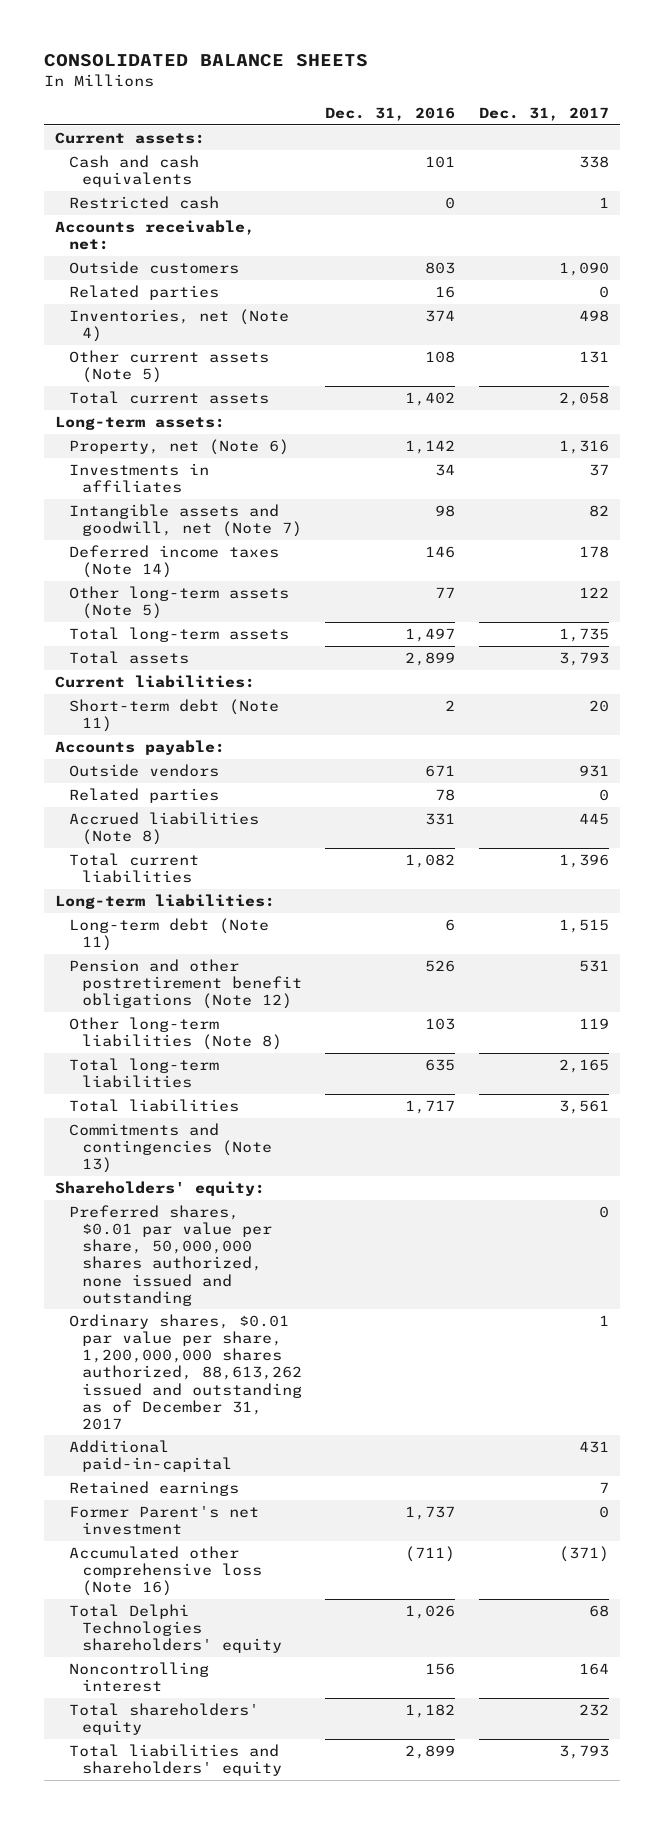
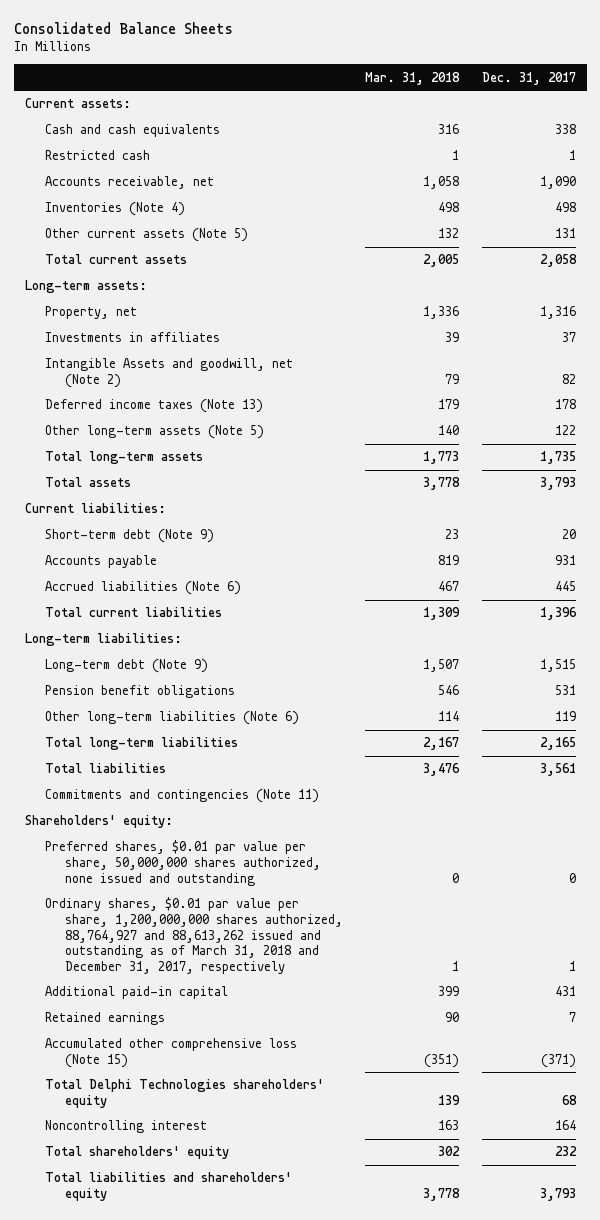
- CONSOLIDATED BALANCE SHEETS
+ Consolidated Balance Sheets
- | Dec. 31, 2016 | Dec. 31, 2017
+ | Mar. 31, 2018 | Dec. 31, 2017
- Accounts receivable, net:
- Outside customers | 803 | 1,090
- Related parties | 16 | 0
- Inventories, net (Note 4) | 374 | 498
+ Accounts receivable, net | 1,058 | 1,090
+ Inventories (Note 4) | 498 | 498
- Property, net (Note 6) | 1,142 | 1,316
+ Property, net | 1,336 | 1,316
- Intangible assets and goodwill, net (Note 7) | 98 | 82
- Deferred income taxes (Note 14) | 146 | 178
+ Intangible Assets and goodwill, net (Note 2) | 79 | 82
+ Deferred income taxes (Note 13) | 179 | 178
- Short-term debt (Note 11) | 2 | 20
- Accounts payable:
- Outside vendors | 671 | 931
- Related parties | 78 | 0
- Accrued liabilities (Note 8) | 331 | 445
+ Short-term debt (Note 9) | 23 | 20
+ Accounts payable | 819 | 931
+ Accrued liabilities (Note 6) | 467 | 445
- Long-term debt (Note 11) | 6 | 1,515
- Pension and other postretirement benefit obligations (Note 12) | 526 | 531
- Other long-term liabilities (Note 8) | 103 | 119
+ Long-term debt (Note 9) | 1,507 | 1,515
+ Pension benefit obligations | 546 | 531
+ Other long-term liabilities (Note 6) | 114 | 119
- Commitments and contingencies (Note 13)
+ Commitments and contingencies (Note 11)
- Ordinary shares, $0.01 par value per share, 1,200,000,000 shares authorized, 88,613,262 issued and outstanding as of December 31, 2017 | | 1
- Additional paid-in-capital | | 431
+ Ordinary shares, $0.01 par value per share, 1,200,000,000 shares authorized, 88,764,927 and 88,613,262 issued and outstanding as of March 31, 2018 and December 31, 2017, respectively | 1 | 1
+ Additional paid-in capital | 399 | 431
- Former Parent's net investment | 1,737 | 0
- Accumulated other comprehensive loss (Note 16) | (711) | (371)
+ Accumulated other comprehensive loss (Note 15) | (351) | (371)

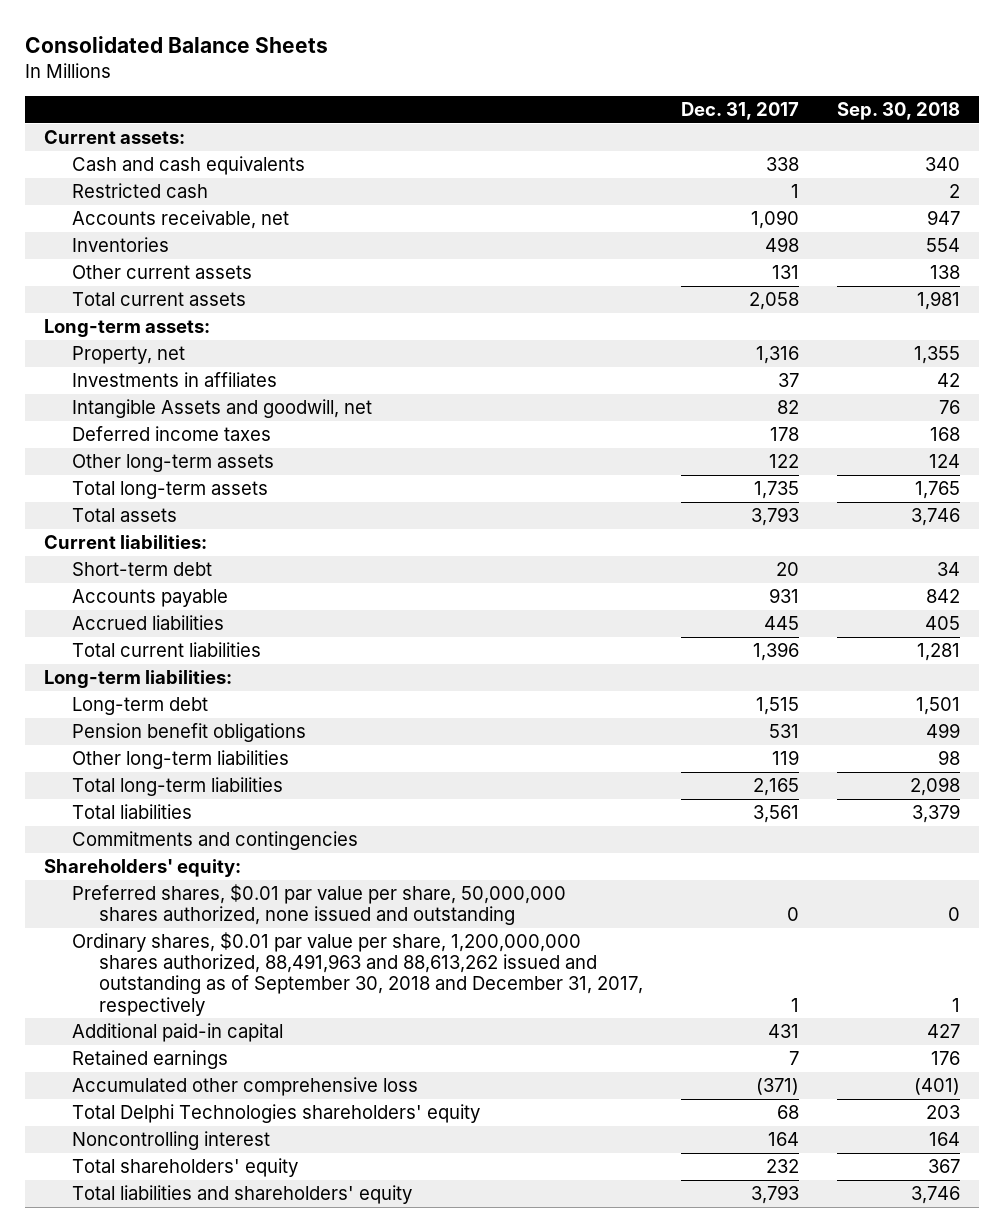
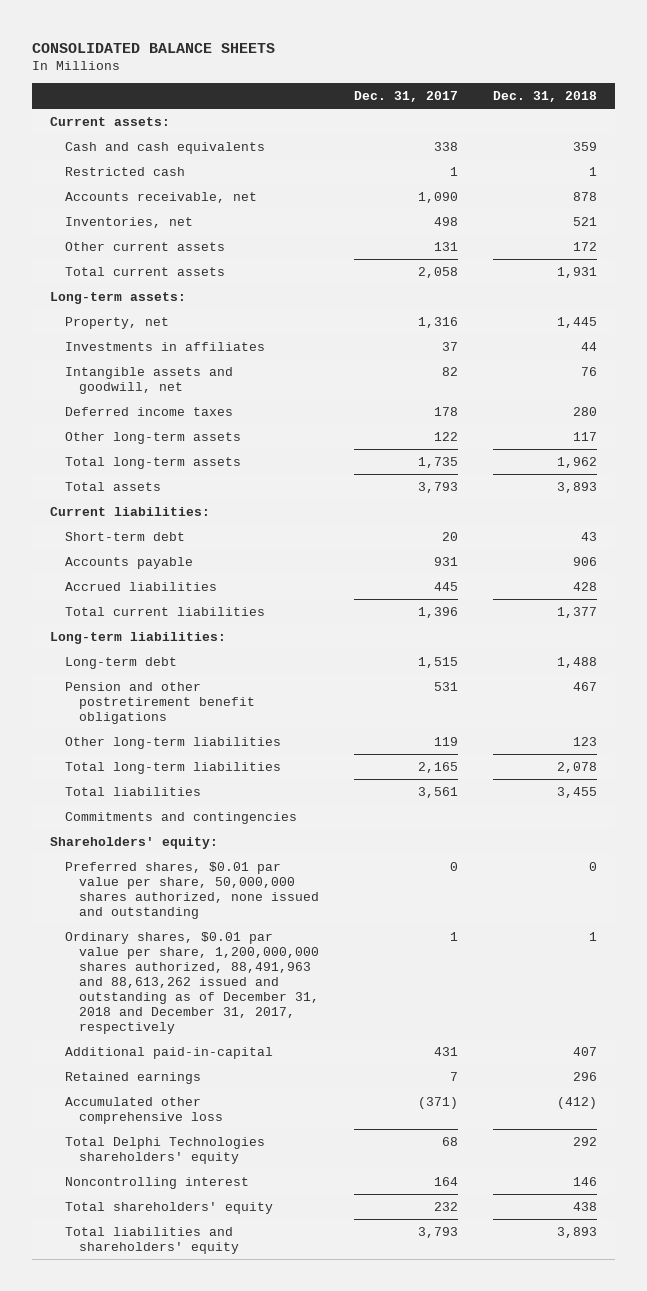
- Consolidated Balance Sheets
+ CONSOLIDATED BALANCE SHEETS
- | Dec. 31, 2017 | Sep. 30, 2018
+ | Dec. 31, 2017 | Dec. 31, 2018
- Inventories | 498 | 554
+ Inventories, net | 498 | 521
- Intangible Assets and goodwill, net | 82 | 76
+ Intangible assets and goodwill, net | 82 | 76
- Pension benefit obligations | 531 | 499
+ Pension and other postretirement benefit obligations | 531 | 467
- Ordinary shares, $0.01 par value per share, 1,200,000,000 shares authorized, 88,491,963 and 88,613,262 issued and outstanding as of September 30, 2018 and December 31, 2017, respectively | 1 | 1
- Additional paid-in capital | 431 | 427
+ Ordinary shares, $0.01 par value per share, 1,200,000,000 shares authorized, 88,491,963 and 88,613,262 issued and outstanding as of December 31, 2018 and December 31, 2017, respectively | 1 | 1
+ Additional paid-in-capital | 431 | 407

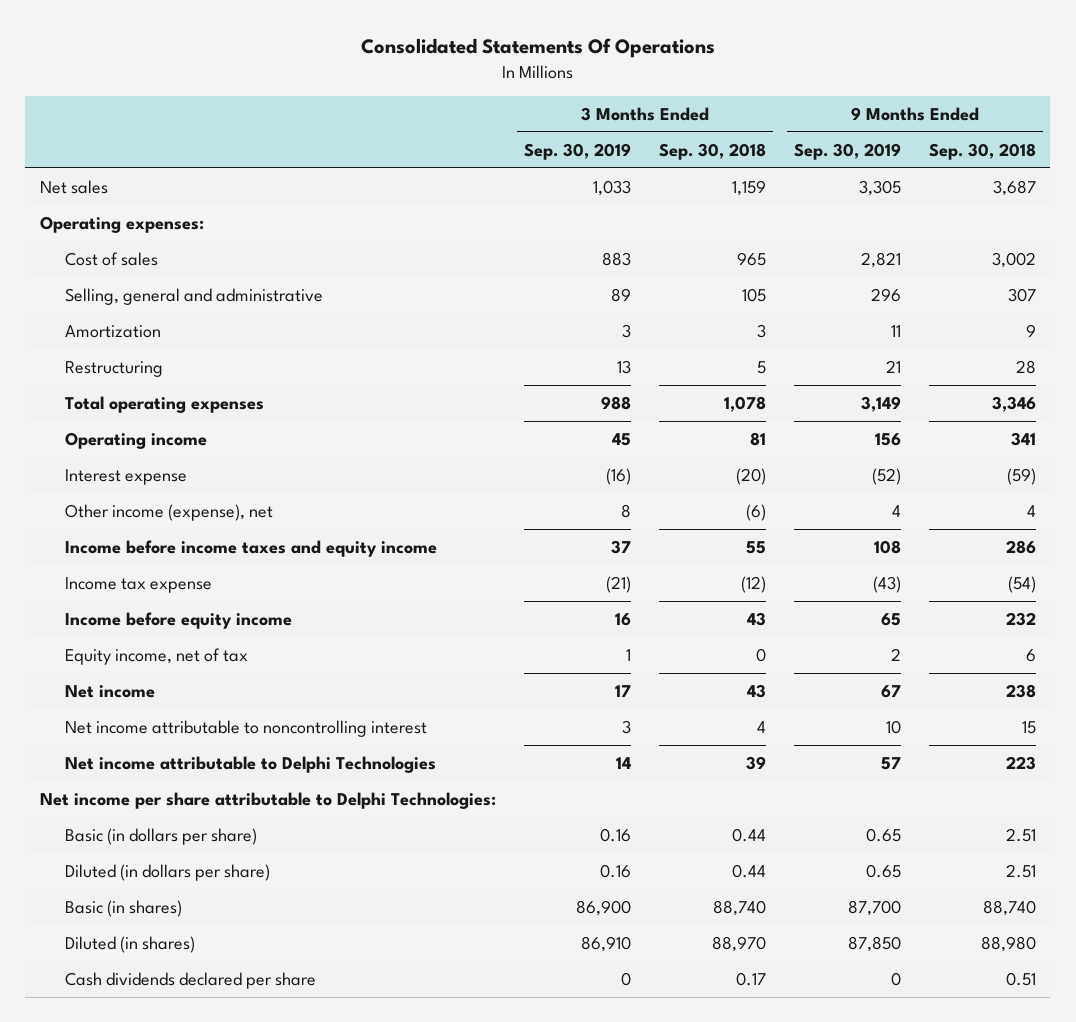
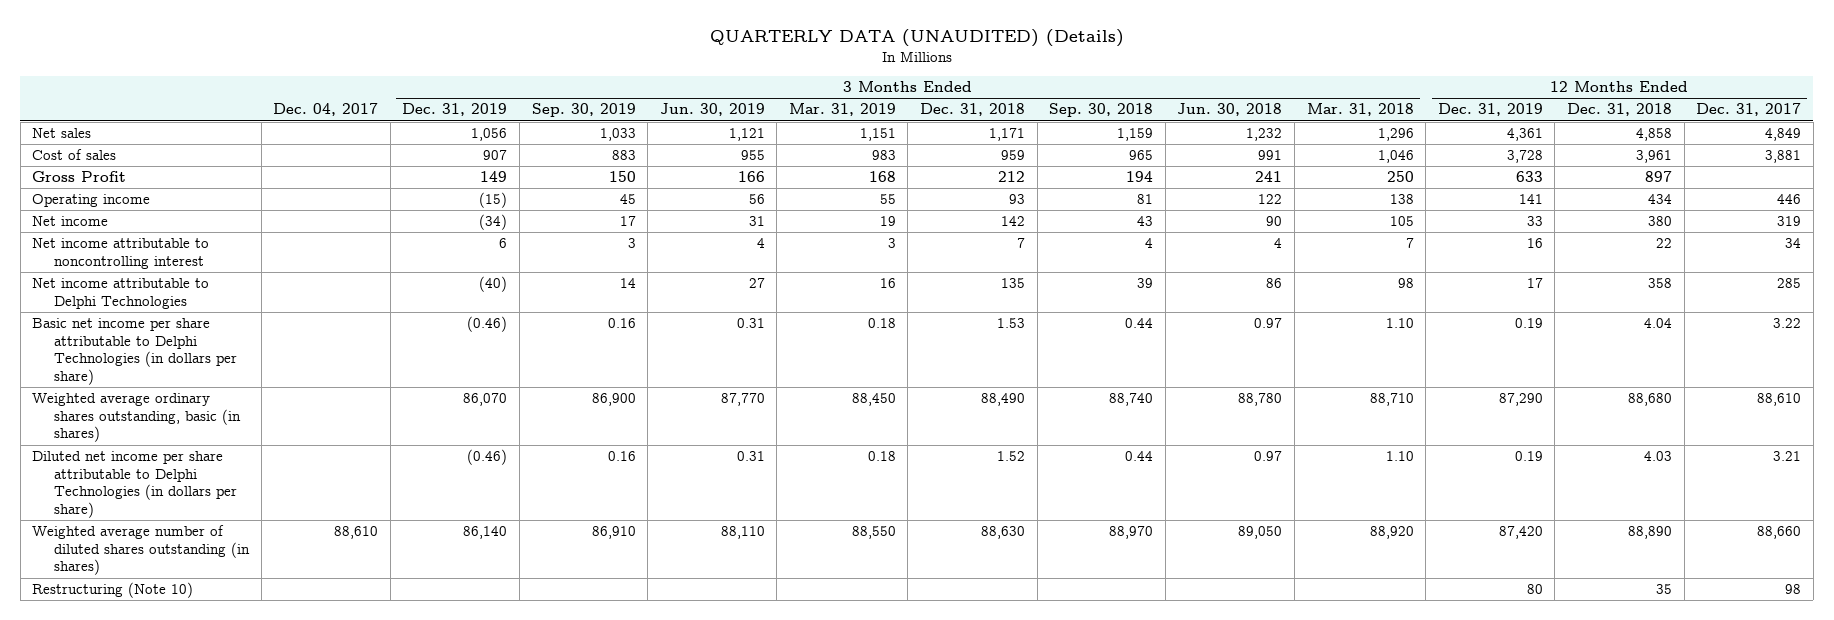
- Consolidated Statements Of Operations
+ QUARTERLY DATA (UNAUDITED) (Details)
- | 3 Months Ended Sep. 30, 2019 | 3 Months Ended Sep. 30, 2018 | 9 Months Ended Sep. 30, 2019 | 9 Months Ended Sep. 30, 2018
+ | Dec. 04, 2017 | 3 Months Ended Dec. 31, 2019 | 3 Months Ended Sep. 30, 2019 | 3 Months Ended Jun. 30, 2019 | 3 Months Ended Mar. 31, 2019 | 3 Months Ended Dec. 31, 2018 | 3 Months Ended Sep. 30, 2018 | 3 Months Ended Jun. 30, 2018 | 3 Months Ended Mar. 31, 2018 | 12 Months Ended Dec. 31, 2019 | 12 Months Ended Dec. 31, 2018 | 12 Months Ended Dec. 31, 2017
- Operating expenses:
- Selling, general and administrative | 89 | 105 | 296 | 307
- Amortization | 3 | 3 | 11 | 9
- Restructuring | 13 | 5 | 21 | 28
- Total operating expenses | 988 | 1,078 | 3,149 | 3,346
+ Gross Profit | | 149 | 150 | 166 | 168 | 212 | 194 | 241 | 250 | 633 | 897 |
- Interest expense | (16) | (20) | (52) | (59)
- Other income (expense), net | 8 | (6) | 4 | 4
- Income before income taxes and equity income | 37 | 55 | 108 | 286
- Income tax expense | (21) | (12) | (43) | (54)
- Income before equity income | 16 | 43 | 65 | 232
- Equity income, net of tax | 1 | 0 | 2 | 6
- Net income per share attributable to Delphi Technologies:
- Basic (in dollars per share) | 0.16 | 0.44 | 0.65 | 2.51
- Diluted (in dollars per share) | 0.16 | 0.44 | 0.65 | 2.51
- Basic (in shares) | 86,900 | 88,740 | 87,700 | 88,740
- Diluted (in shares) | 86,910 | 88,970 | 87,850 | 88,980
- Cash dividends declared per share | 0 | 0.17 | 0 | 0.51
+ Basic net income per share attributable to Delphi Technologies (in dollars per share) | | (0.46) | 0.16 | 0.31 | 0.18 | 1.53 | 0.44 | 0.97 | 1.10 | 0.19 | 4.04 | 3.22
+ Weighted average ordinary shares outstanding, basic (in shares) | | 86,070 | 86,900 | 87,770 | 88,450 | 88,490 | 88,740 | 88,780 | 88,710 | 87,290 | 88,680 | 88,610
+ Diluted net income per share attributable to Delphi Technologies (in dollars per share) | | (0.46) | 0.16 | 0.31 | 0.18 | 1.52 | 0.44 | 0.97 | 1.10 | 0.19 | 4.03 | 3.21
+ Weighted average number of diluted shares outstanding (in shares) | 88,610 | 86,140 | 86,910 | 88,110 | 88,550 | 88,630 | 88,970 | 89,050 | 88,920 | 87,420 | 88,890 | 88,660
+ Restructuring (Note 10) | | | | | | | | | | 80 | 35 | 98

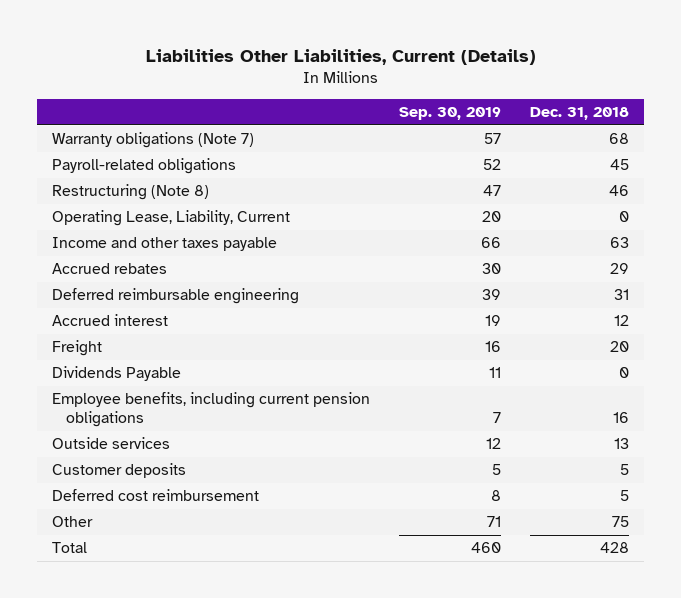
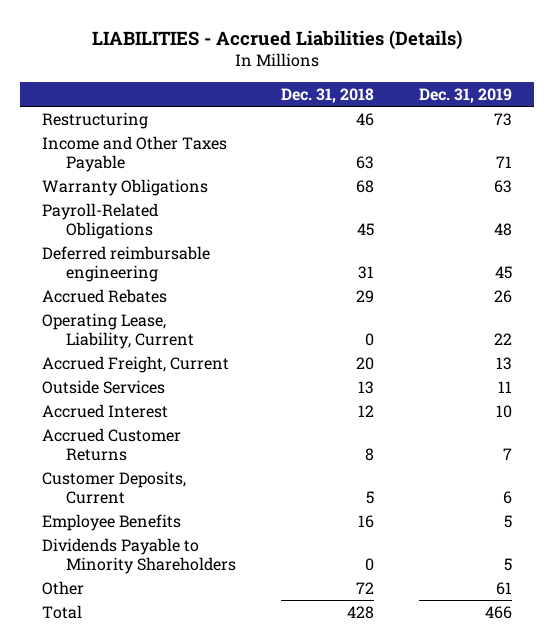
- Liabilities Other Liabilities, Current (Details)
+ LIABILITIES - Accrued Liabilities (Details)
- | Sep. 30, 2019 | Dec. 31, 2018
+ | Dec. 31, 2018 | Dec. 31, 2019
- Warranty obligations (Note 7) | 57 | 68
- Payroll-related obligations | 52 | 45
- Restructuring (Note 8) | 47 | 46
- Income and other taxes payable | 66 | 63
- Accrued rebates | 30 | 29
+ Restructuring | 46 | 73
+ Income and Other Taxes Payable | 63 | 71
+ Warranty Obligations | 68 | 63
+ Payroll-Related Obligations | 45 | 48
- Accrued interest | 19 | 12
- Freight | 16 | 20
- Dividends Payable | 11 | 0
- Employee benefits, including current pension obligations | 7 | 16
- Outside services | 12 | 13
- Customer deposits | 5 | 5
- Deferred cost reimbursement | 8 | 5
- Other | 71 | 75
+ Accrued Rebates | 29 | 26
moved down: Operating Lease, Liability, Current | 0 | 22
+ Accrued Freight, Current | 20 | 13
+ Outside Services | 13 | 11
+ Accrued Interest | 12 | 10
+ Accrued Customer Returns | 8 | 7
+ Customer Deposits, Current | 5 | 6
+ Employee Benefits | 16 | 5
+ Dividends Payable to Minority Shareholders | 0 | 5
+ Other | 72 | 61

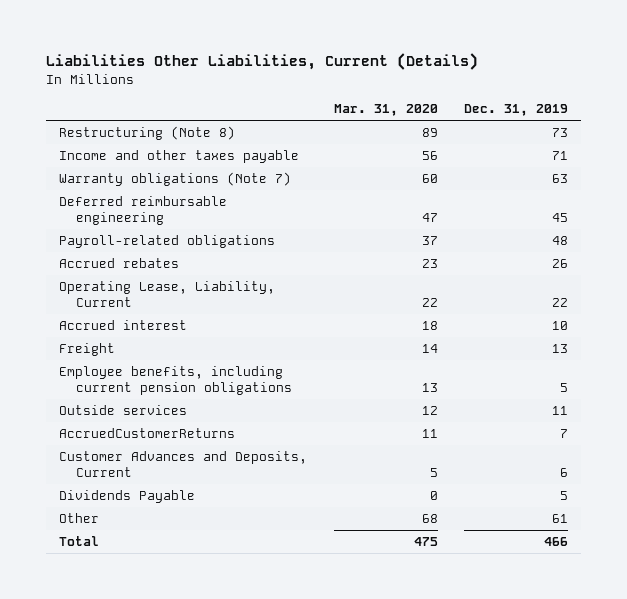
- LIABILITIES - Accrued Liabilities (Details)
+ Liabilities Other Liabilities, Current (Details)
- | Dec. 31, 2018 | Dec. 31, 2019
+ | Mar. 31, 2020 | Dec. 31, 2019
- Restructuring | 46 | 73
- Income and Other Taxes Payable | 63 | 71
- Warranty Obligations | 68 | 63
- Payroll-Related Obligations | 45 | 48
+ Restructuring (Note 8) | 89 | 73
+ Income and other taxes payable | 56 | 71
+ Warranty obligations (Note 7) | 60 | 63
- Accrued Rebates | 29 | 26
+ Payroll-related obligations | 37 | 48
+ Accrued rebates | 23 | 26
- Accrued Freight, Current | 20 | 13
- Outside Services | 13 | 11
- Accrued Interest | 12 | 10
- Accrued Customer Returns | 8 | 7
- Customer Deposits, Current | 5 | 6
- Employee Benefits | 16 | 5
- Dividends Payable to Minority Shareholders | 0 | 5
+ Accrued interest | 18 | 10
+ Freight | 14 | 13
+ Employee benefits, including current pension obligations | 13 | 5
+ Outside services | 12 | 11
+ AccruedCustomerReturns | 11 | 7
+ Customer Advances and Deposits, Current | 5 | 6
+ Dividends Payable | 0 | 5

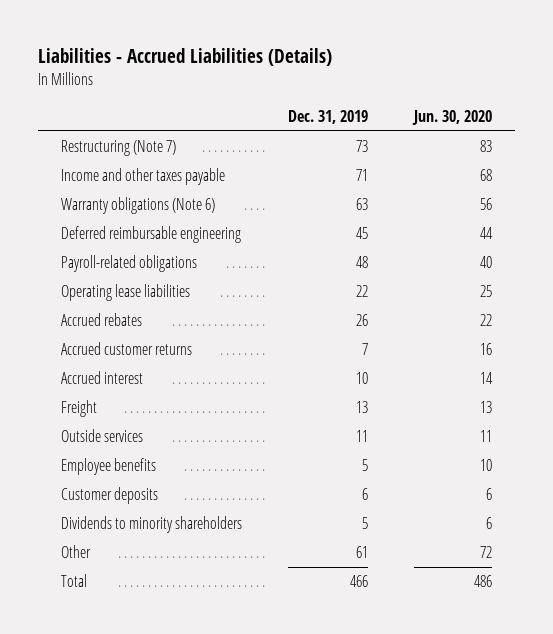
- Liabilities Other Liabilities, Current (Details)
+ Liabilities - Accrued Liabilities (Details)
- | Mar. 31, 2020 | Dec. 31, 2019
+ | Dec. 31, 2019 | Jun. 30, 2020
- Restructuring (Note 8) | 89 | 73
+ Restructuring (Note 7) | 73 | 83
- Warranty obligations (Note 7) | 60 | 63
+ Warranty obligations (Note 6) | 63 | 56
+ Operating lease liabilities | 22 | 25
- Operating Lease, Liability, Current | 22 | 22
+ Accrued customer returns | 7 | 16
- Employee benefits, including current pension obligations | 13 | 5
- AccruedCustomerReturns | 11 | 7
- Customer Advances and Deposits, Current | 5 | 6
- Dividends Payable | 0 | 5
+ Employee benefits | 5 | 10
+ Customer deposits | 6 | 6
+ Dividends to minority shareholders | 5 | 6

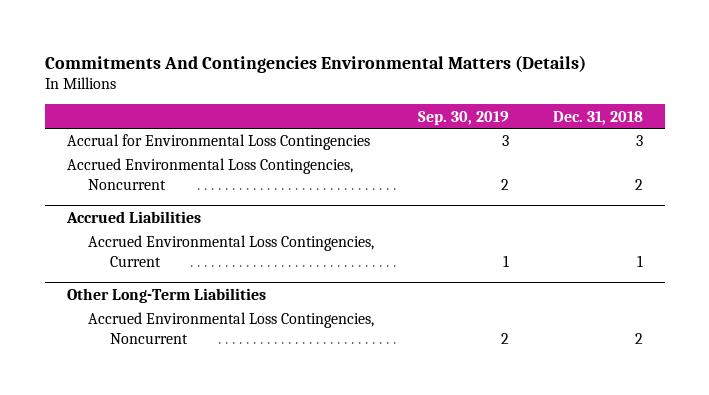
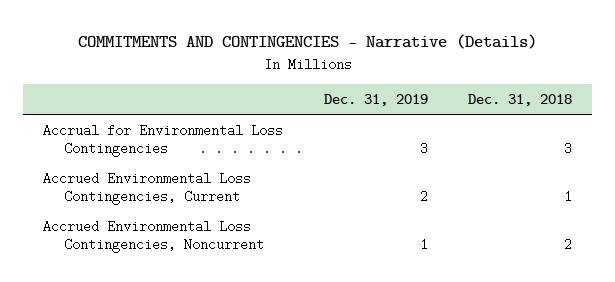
- Commitments And Contingencies Environmental Matters (Details)
+ COMMITMENTS AND CONTINGENCIES - Narrative (Details)
- | Sep. 30, 2019 | Dec. 31, 2018
+ | Dec. 31, 2019 | Dec. 31, 2018
- Accrued Environmental Loss Contingencies, Noncurrent | 2 | 2
- Accrued Liabilities
- Other Long-Term Liabilities

